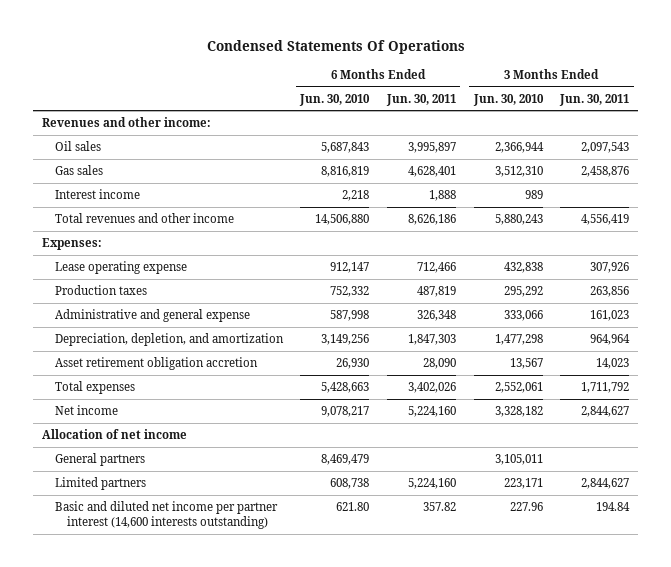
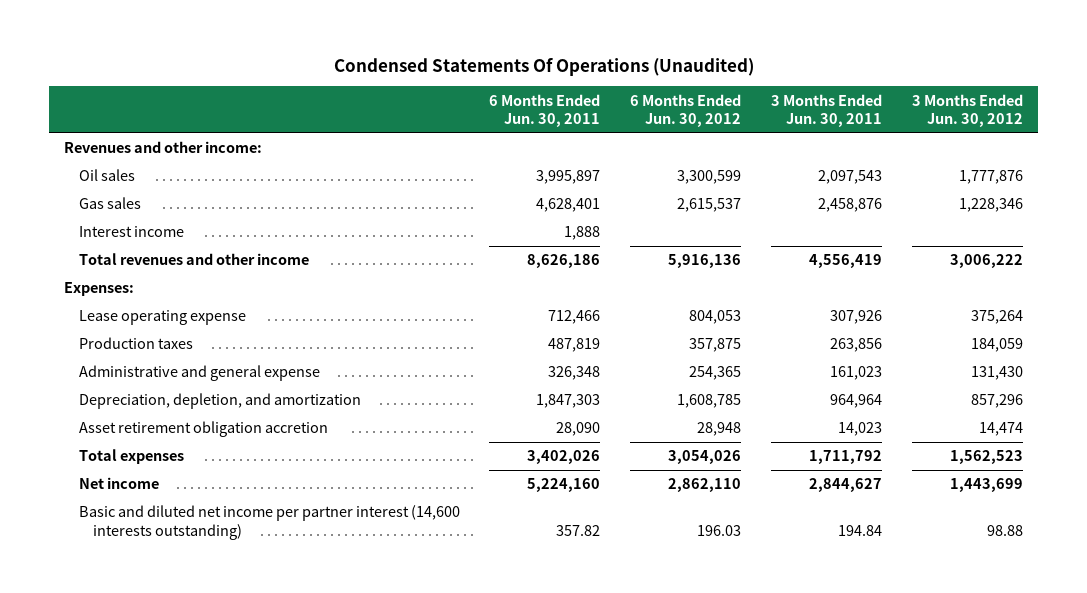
- Condensed Statements Of Operations
+ Condensed Statements Of Operations (Unaudited)
- | 6 Months Ended Jun. 30, 2010 | 6 Months Ended Jun. 30, 2011 | 3 Months Ended Jun. 30, 2010 | 3 Months Ended Jun. 30, 2011
+ | 6 Months Ended Jun. 30, 2011 | 6 Months Ended Jun. 30, 2012 | 3 Months Ended Jun. 30, 2011 | 3 Months Ended Jun. 30, 2012
- Allocation of net income
- General partners | 8,469,479 | | 3,105,011 |
- Limited partners | 608,738 | 5,224,160 | 223,171 | 2,844,627

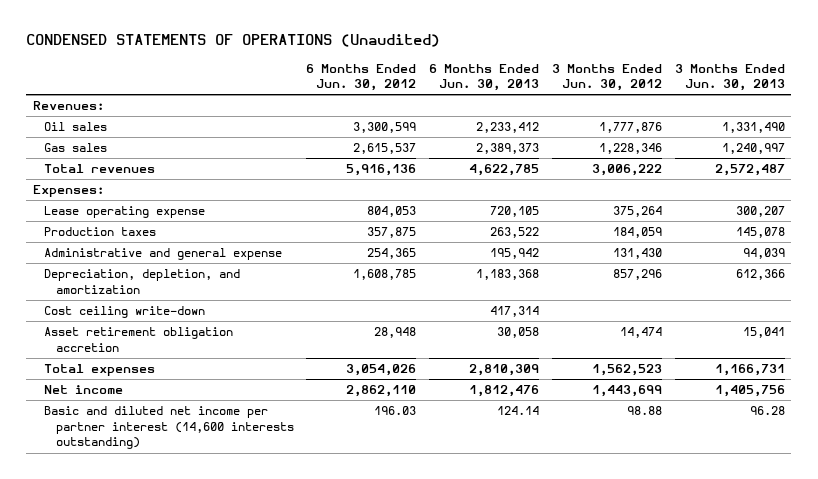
- Condensed Statements Of Operations (Unaudited)
+ CONDENSED STATEMENTS OF OPERATIONS (Unaudited)
- | 6 Months Ended Jun. 30, 2011 | 6 Months Ended Jun. 30, 2012 | 3 Months Ended Jun. 30, 2011 | 3 Months Ended Jun. 30, 2012
+ | 6 Months Ended Jun. 30, 2012 | 6 Months Ended Jun. 30, 2013 | 3 Months Ended Jun. 30, 2012 | 3 Months Ended Jun. 30, 2013
- Revenues and other income:
+ Revenues:
- Interest income | 1,888 | | |
- Total revenues and other income | 8,626,186 | 5,916,136 | 4,556,419 | 3,006,222
+ Total revenues | 5,916,136 | 4,622,785 | 3,006,222 | 2,572,487
+ Cost ceiling write-down | | 417,314 | |

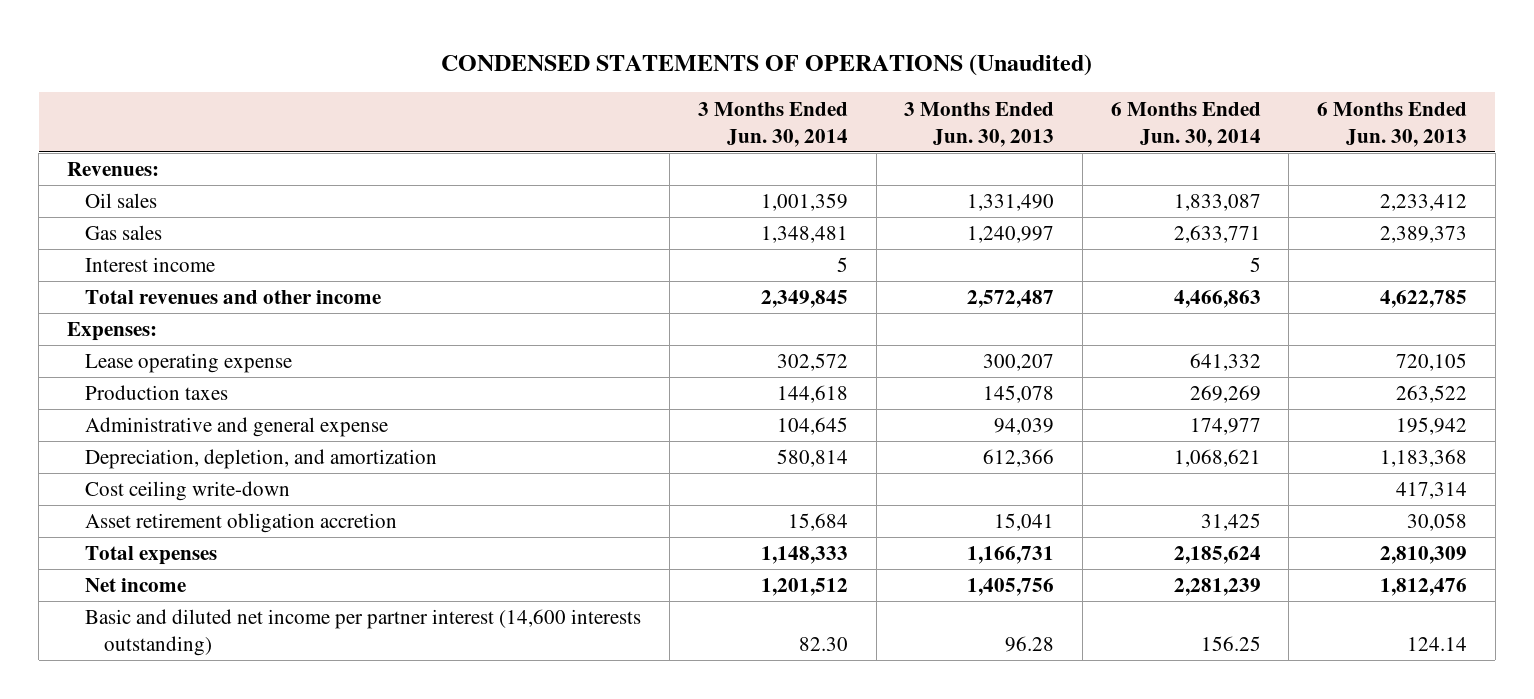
- | 6 Months Ended Jun. 30, 2012 | 6 Months Ended Jun. 30, 2013 | 3 Months Ended Jun. 30, 2012 | 3 Months Ended Jun. 30, 2013
+ | 3 Months Ended Jun. 30, 2014 | 3 Months Ended Jun. 30, 2013 | 6 Months Ended Jun. 30, 2014 | 6 Months Ended Jun. 30, 2013
- Total revenues | 5,916,136 | 4,622,785 | 3,006,222 | 2,572,487
+ Interest income | 5 | | 5 |
+ Total revenues and other income | 2,349,845 | 2,572,487 | 4,466,863 | 4,622,785

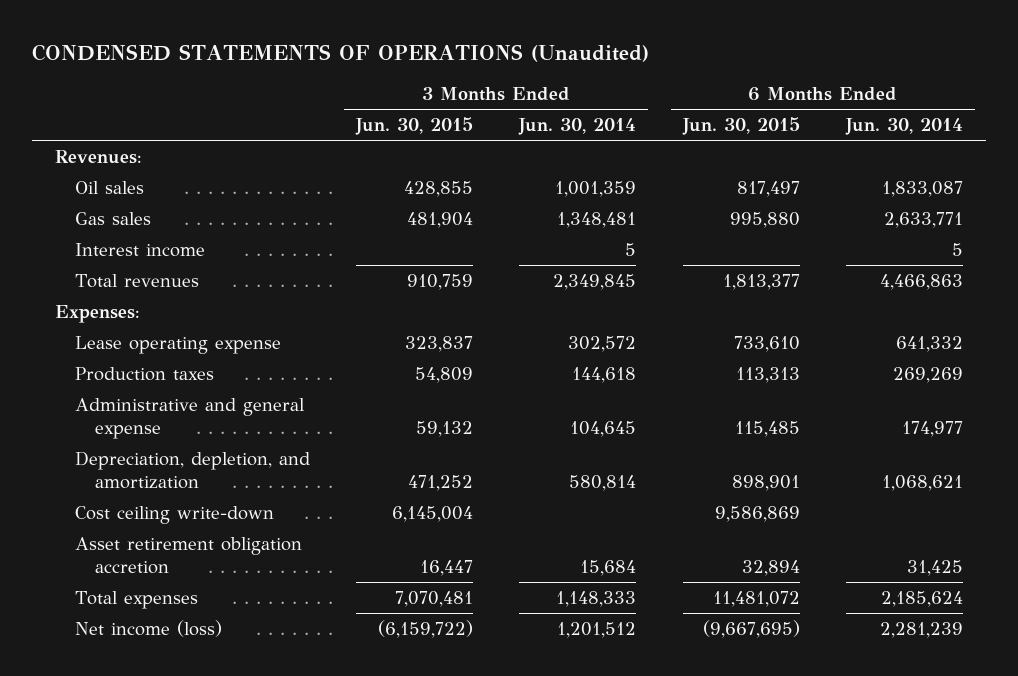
- | 3 Months Ended Jun. 30, 2014 | 3 Months Ended Jun. 30, 2013 | 6 Months Ended Jun. 30, 2014 | 6 Months Ended Jun. 30, 2013
+ | 3 Months Ended Jun. 30, 2015 | 3 Months Ended Jun. 30, 2014 | 6 Months Ended Jun. 30, 2015 | 6 Months Ended Jun. 30, 2014
- Total revenues and other income | 2,349,845 | 2,572,487 | 4,466,863 | 4,622,785
+ Total revenues | 910,759 | 2,349,845 | 1,813,377 | 4,466,863
- Net income | 1,201,512 | 1,405,756 | 2,281,239 | 1,812,476
- Basic and diluted net income per partner interest (14,600 interests outstanding) | 82.30 | 96.28 | 156.25 | 124.14
+ Net income (loss) | (6,159,722) | 1,201,512 | (9,667,695) | 2,281,239

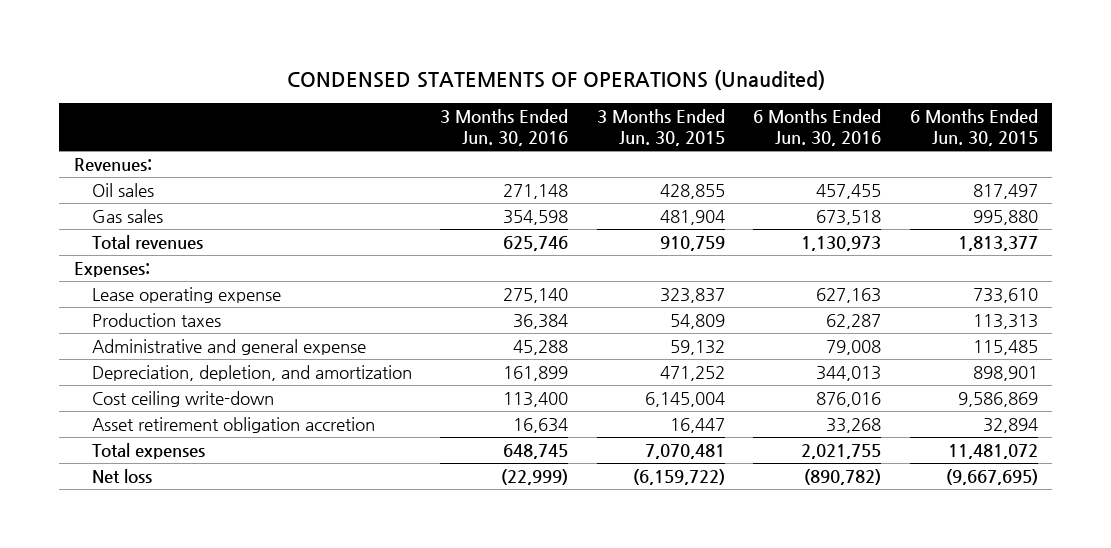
- | 3 Months Ended Jun. 30, 2015 | 3 Months Ended Jun. 30, 2014 | 6 Months Ended Jun. 30, 2015 | 6 Months Ended Jun. 30, 2014
+ | 3 Months Ended Jun. 30, 2016 | 3 Months Ended Jun. 30, 2015 | 6 Months Ended Jun. 30, 2016 | 6 Months Ended Jun. 30, 2015
- Interest income | | 5 | | 5
- Net income (loss) | (6,159,722) | 1,201,512 | (9,667,695) | 2,281,239
+ Net loss | (22,999) | (6,159,722) | (890,782) | (9,667,695)

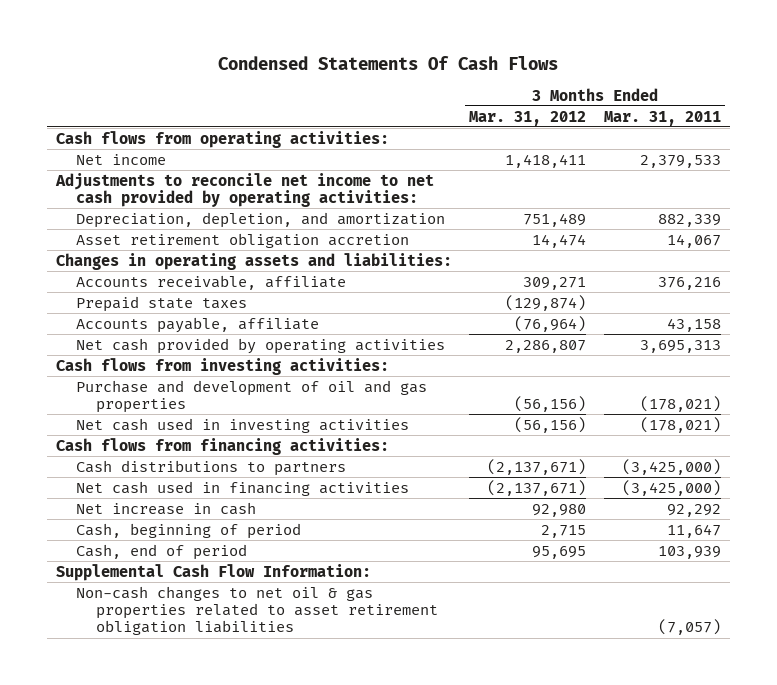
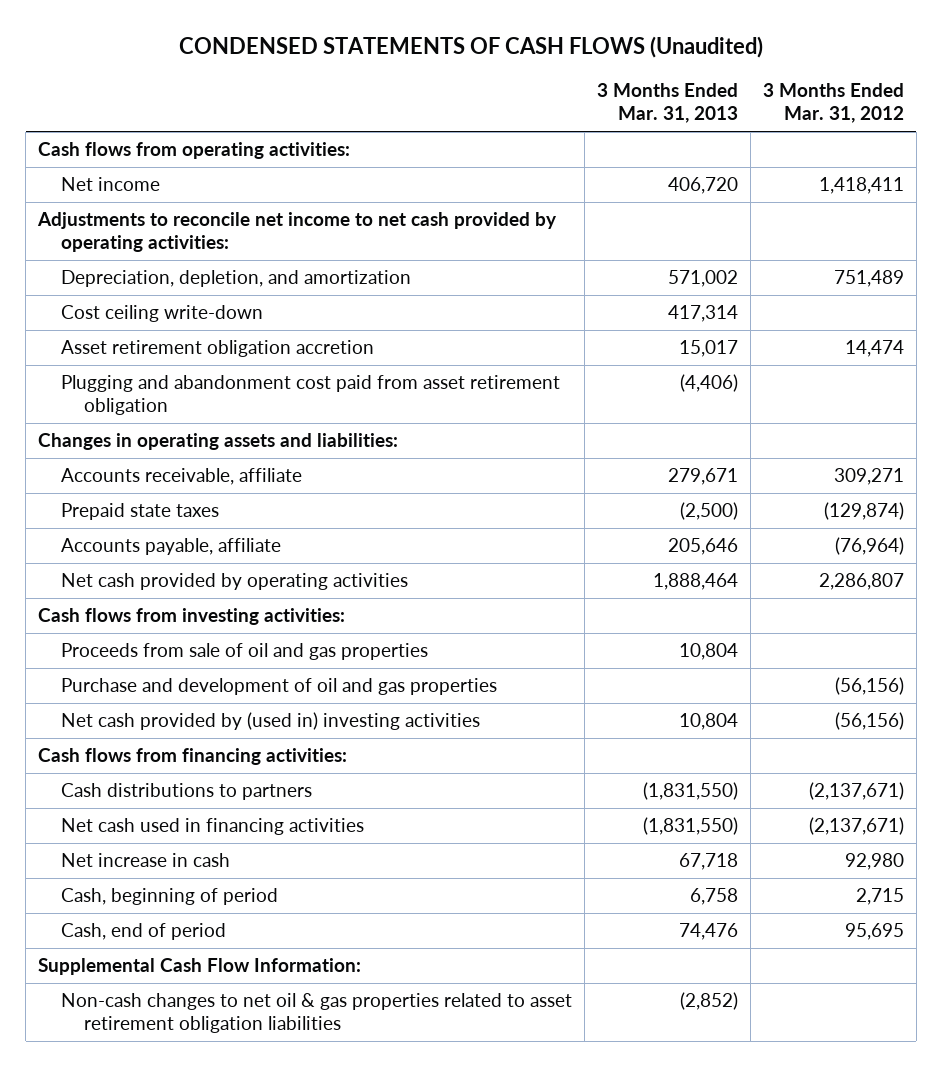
- Condensed Statements Of Cash Flows
+ CONDENSED STATEMENTS OF CASH FLOWS (Unaudited)
- | 3 Months Ended Mar. 31, 2012 | 3 Months Ended Mar. 31, 2011
+ | 3 Months Ended Mar. 31, 2013 | 3 Months Ended Mar. 31, 2012
+ Cost ceiling write-down | 417,314 |
+ Plugging and abandonment cost paid from asset retirement obligation | (4,406) |
+ Proceeds from sale of oil and gas properties | 10,804 |
- Net cash used in investing activities | (56,156) | (178,021)
+ Net cash provided by (used in) investing activities | 10,804 | (56,156)

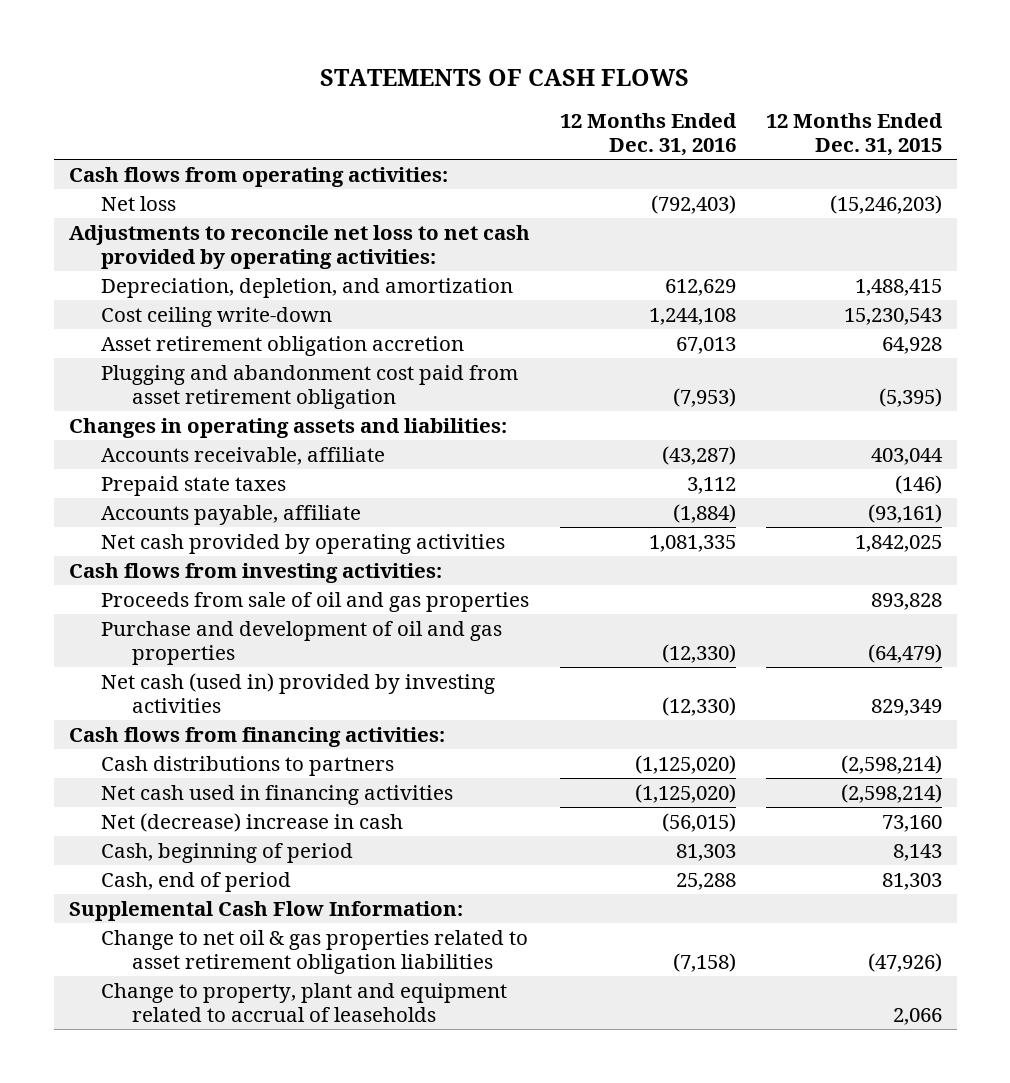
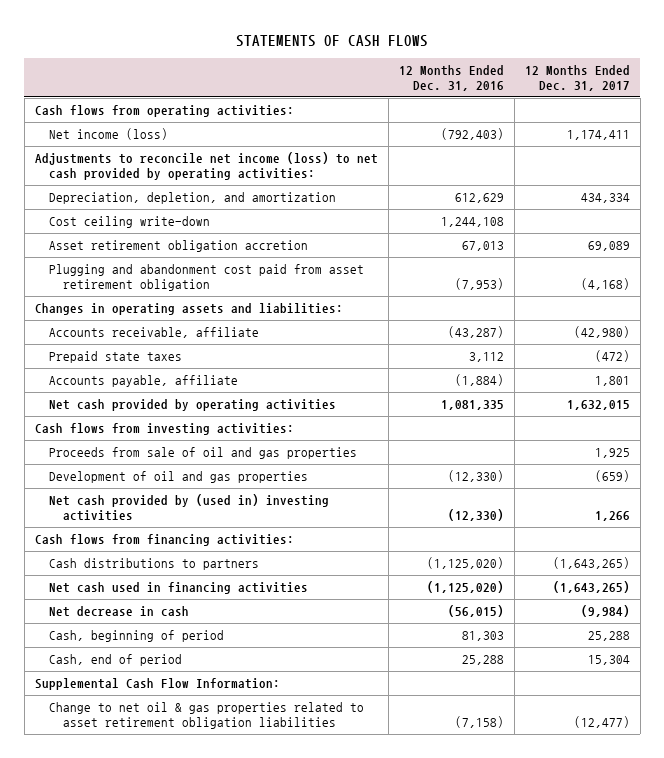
- | 12 Months Ended Dec. 31, 2016 | 12 Months Ended Dec. 31, 2015
+ | 12 Months Ended Dec. 31, 2016 | 12 Months Ended Dec. 31, 2017
- Net loss | (792,403) | (15,246,203)
- Adjustments to reconcile net loss to net cash provided by operating activities:
+ Net income (loss) | (792,403) | 1,174,411
+ Adjustments to reconcile net income (loss) to net cash provided by operating activities:
- Purchase and development of oil and gas properties | (12,330) | (64,479)
- Net cash (used in) provided by investing activities | (12,330) | 829,349
+ Development of oil and gas properties | (12,330) | (659)
+ Net cash provided by (used in) investing activities | (12,330) | 1,266
- Net (decrease) increase in cash | (56,015) | 73,160
+ Net decrease in cash | (56,015) | (9,984)
- Change to property, plant and equipment related to accrual of leaseholds | | 2,066

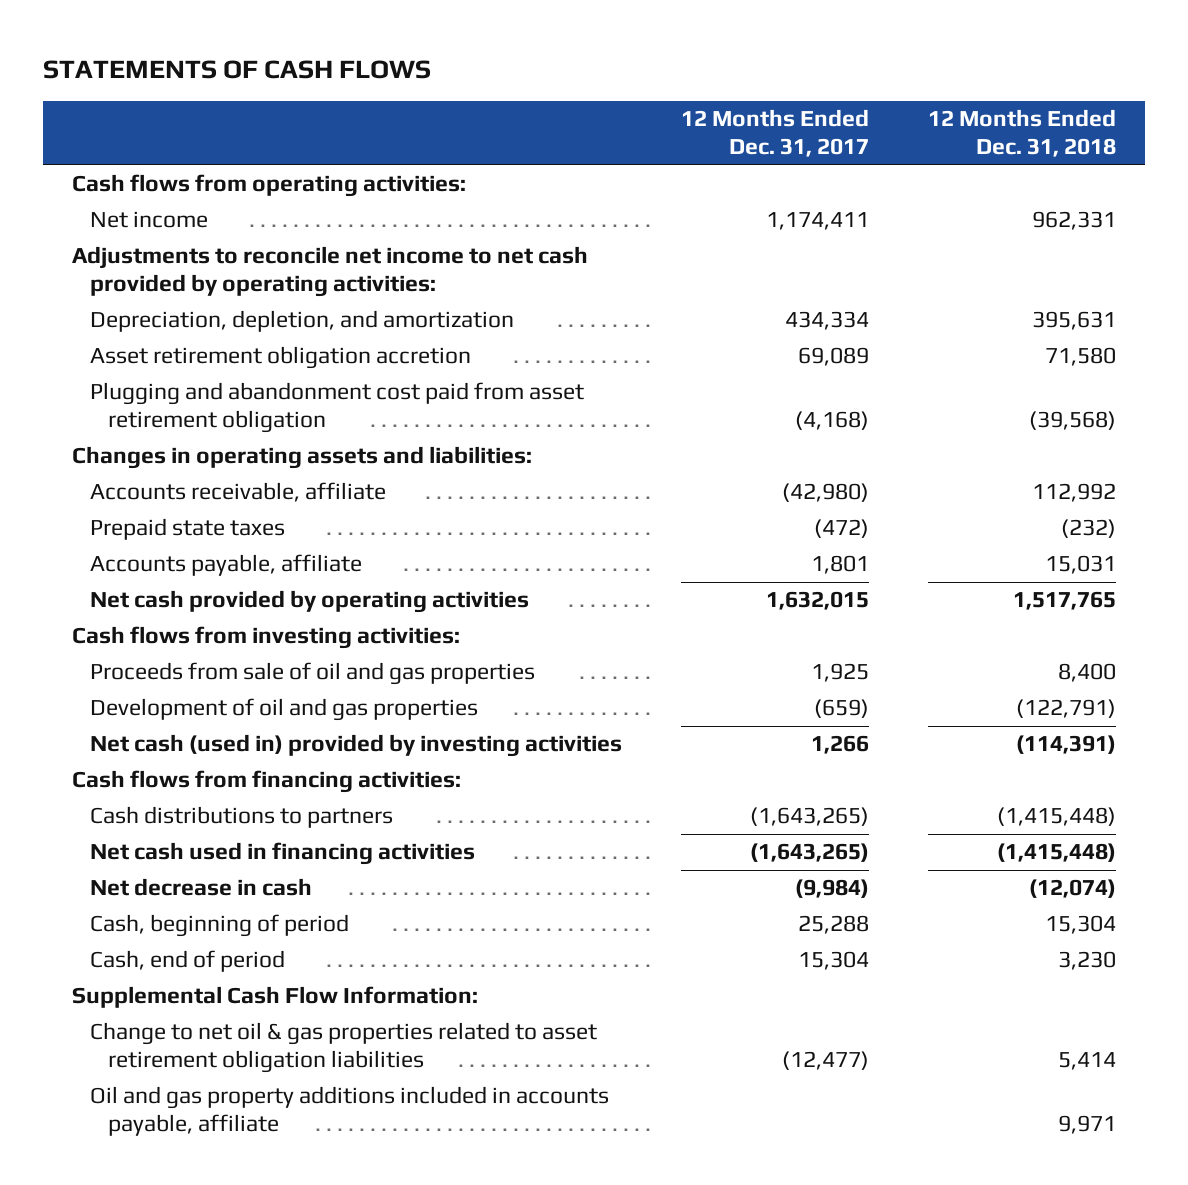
- | 12 Months Ended Dec. 31, 2016 | 12 Months Ended Dec. 31, 2017
+ | 12 Months Ended Dec. 31, 2017 | 12 Months Ended Dec. 31, 2018
- Net income (loss) | (792,403) | 1,174,411
- Adjustments to reconcile net income (loss) to net cash provided by operating activities:
+ Net income | 1,174,411 | 962,331
+ Adjustments to reconcile net income to net cash provided by operating activities:
- Cost ceiling write-down | 1,244,108 |
- Net cash provided by (used in) investing activities | (12,330) | 1,266
+ Net cash (used in) provided by investing activities | 1,266 | (114,391)
+ Oil and gas property additions included in accounts payable, affiliate | | 9,971

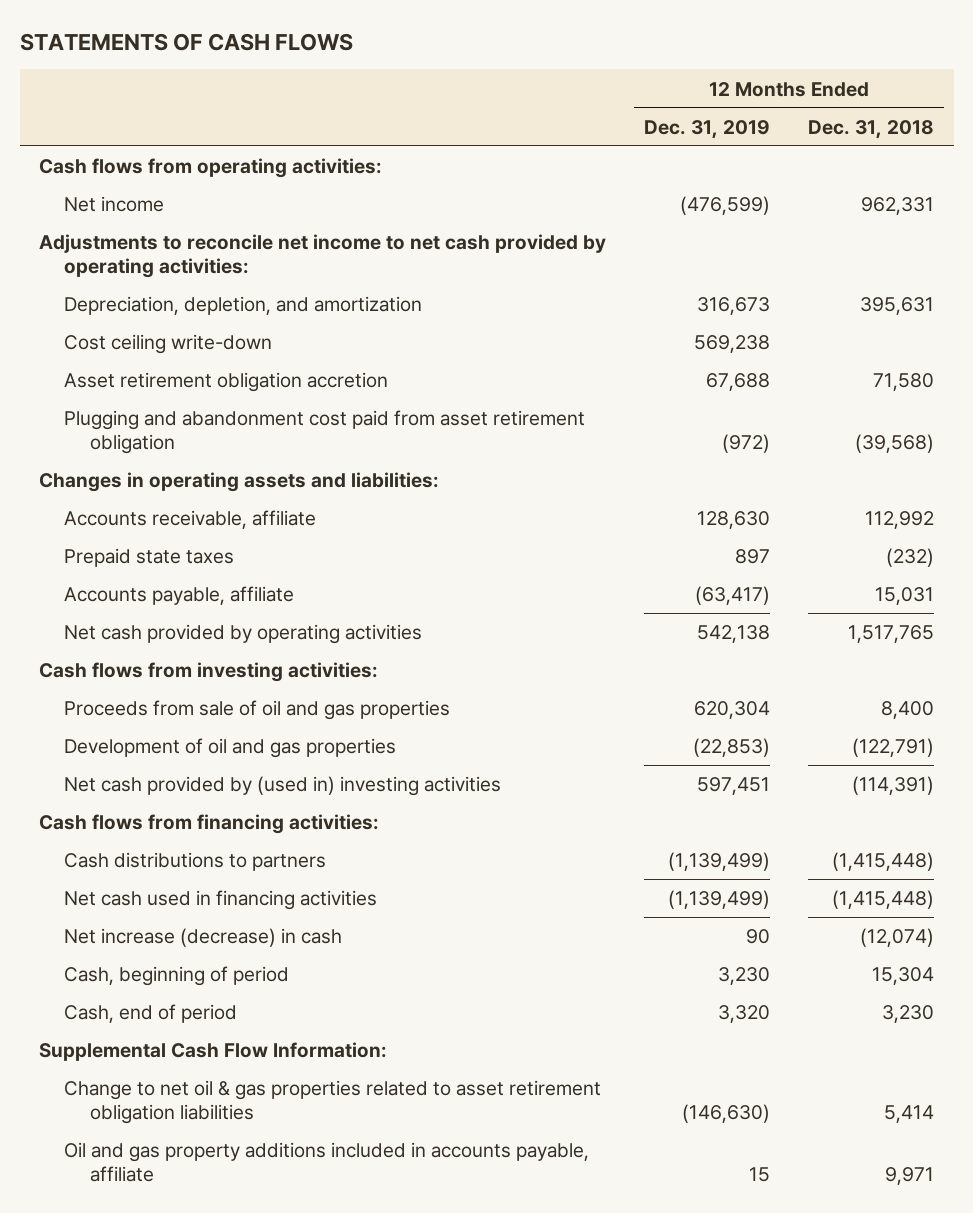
- | 12 Months Ended Dec. 31, 2017 | 12 Months Ended Dec. 31, 2018
+ | 12 Months Ended Dec. 31, 2019 | 12 Months Ended Dec. 31, 2018
+ Cost ceiling write-down | 569,238 |
- Net cash (used in) provided by investing activities | 1,266 | (114,391)
+ Net cash provided by (used in) investing activities | 597,451 | (114,391)
- Net decrease in cash | (9,984) | (12,074)
+ Net increase (decrease) in cash | 90 | (12,074)

